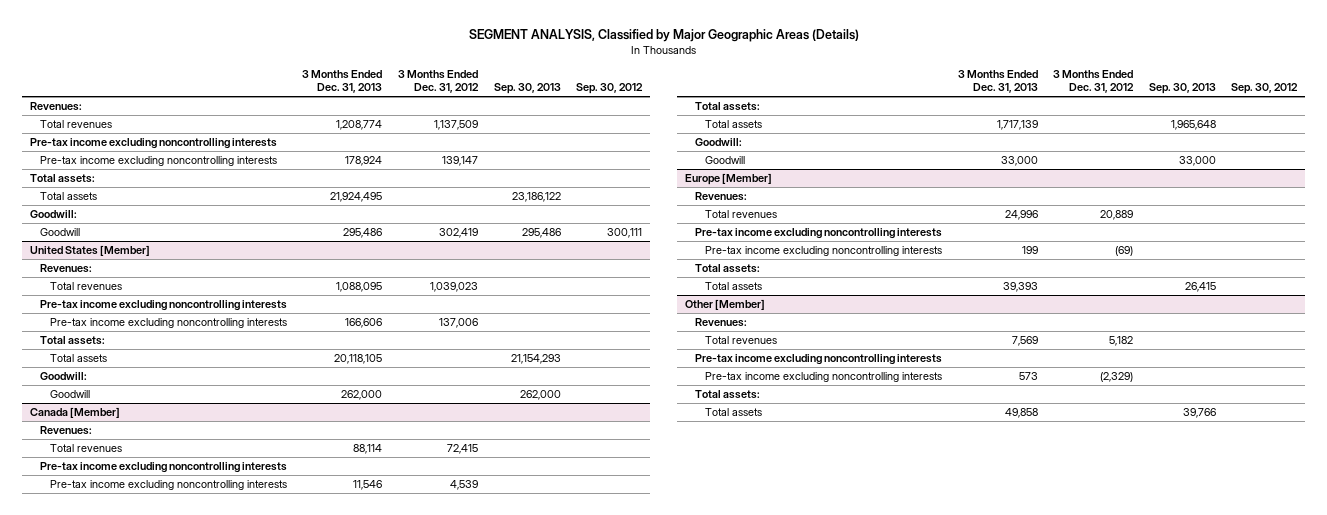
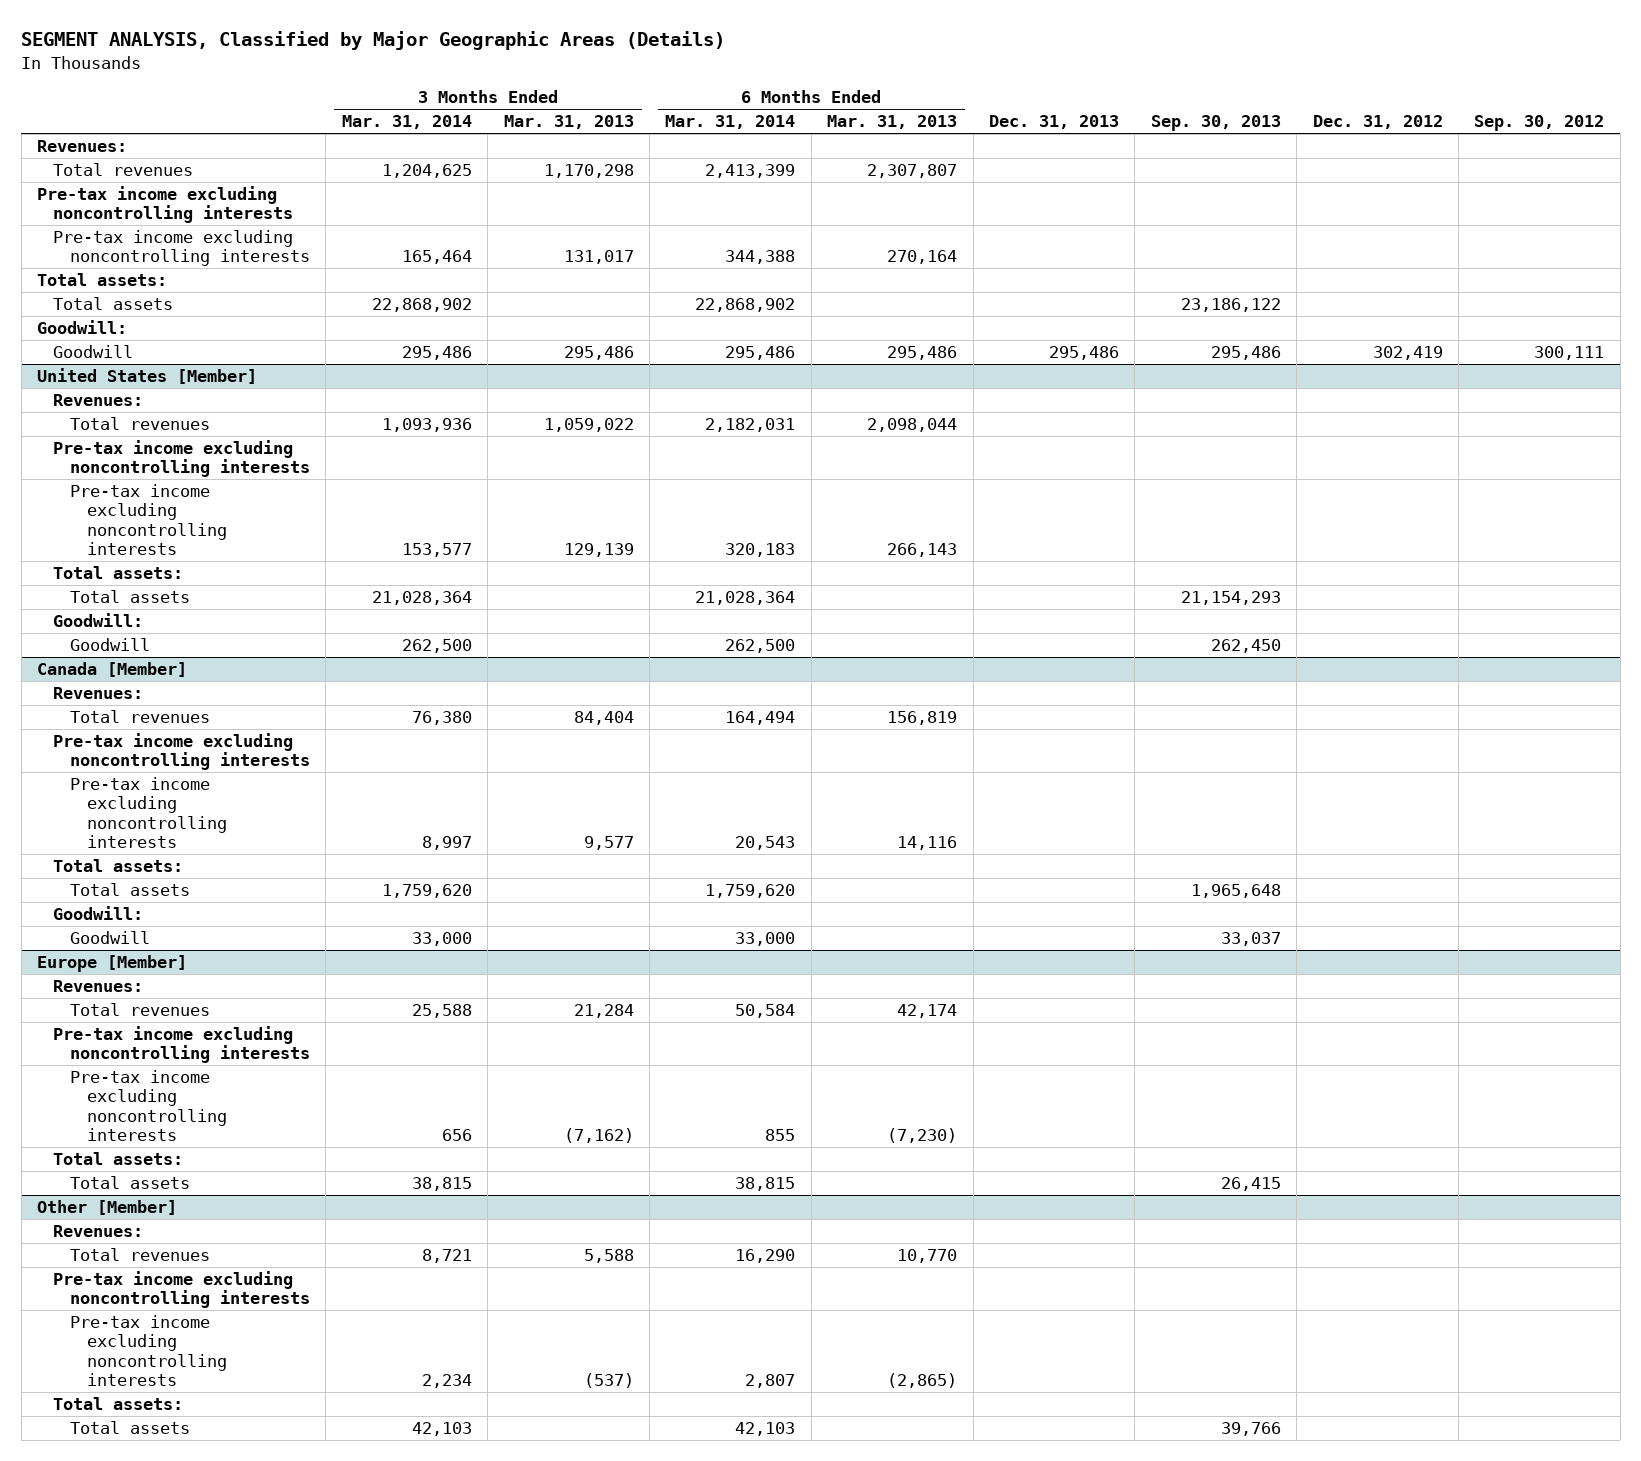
- | 3 Months Ended Dec. 31, 2013 | 3 Months Ended Dec. 31, 2012 | Sep. 30, 2013 | Sep. 30, 2012
+ | 3 Months Ended Mar. 31, 2014 | 3 Months Ended Mar. 31, 2013 | 6 Months Ended Mar. 31, 2014 | 6 Months Ended Mar. 31, 2013 | Dec. 31, 2013 | Sep. 30, 2013 | Dec. 31, 2012 | Sep. 30, 2012
@ United States [Member]
- Goodwill | 262,000 | | 262,000 |
+ Goodwill | 262,500 | | 262,500 | | | 262,450 | |
@ Canada [Member]
- Goodwill | 33,000 | | 33,000 |
+ Goodwill | 33,000 | | 33,000 | | | 33,037 | |

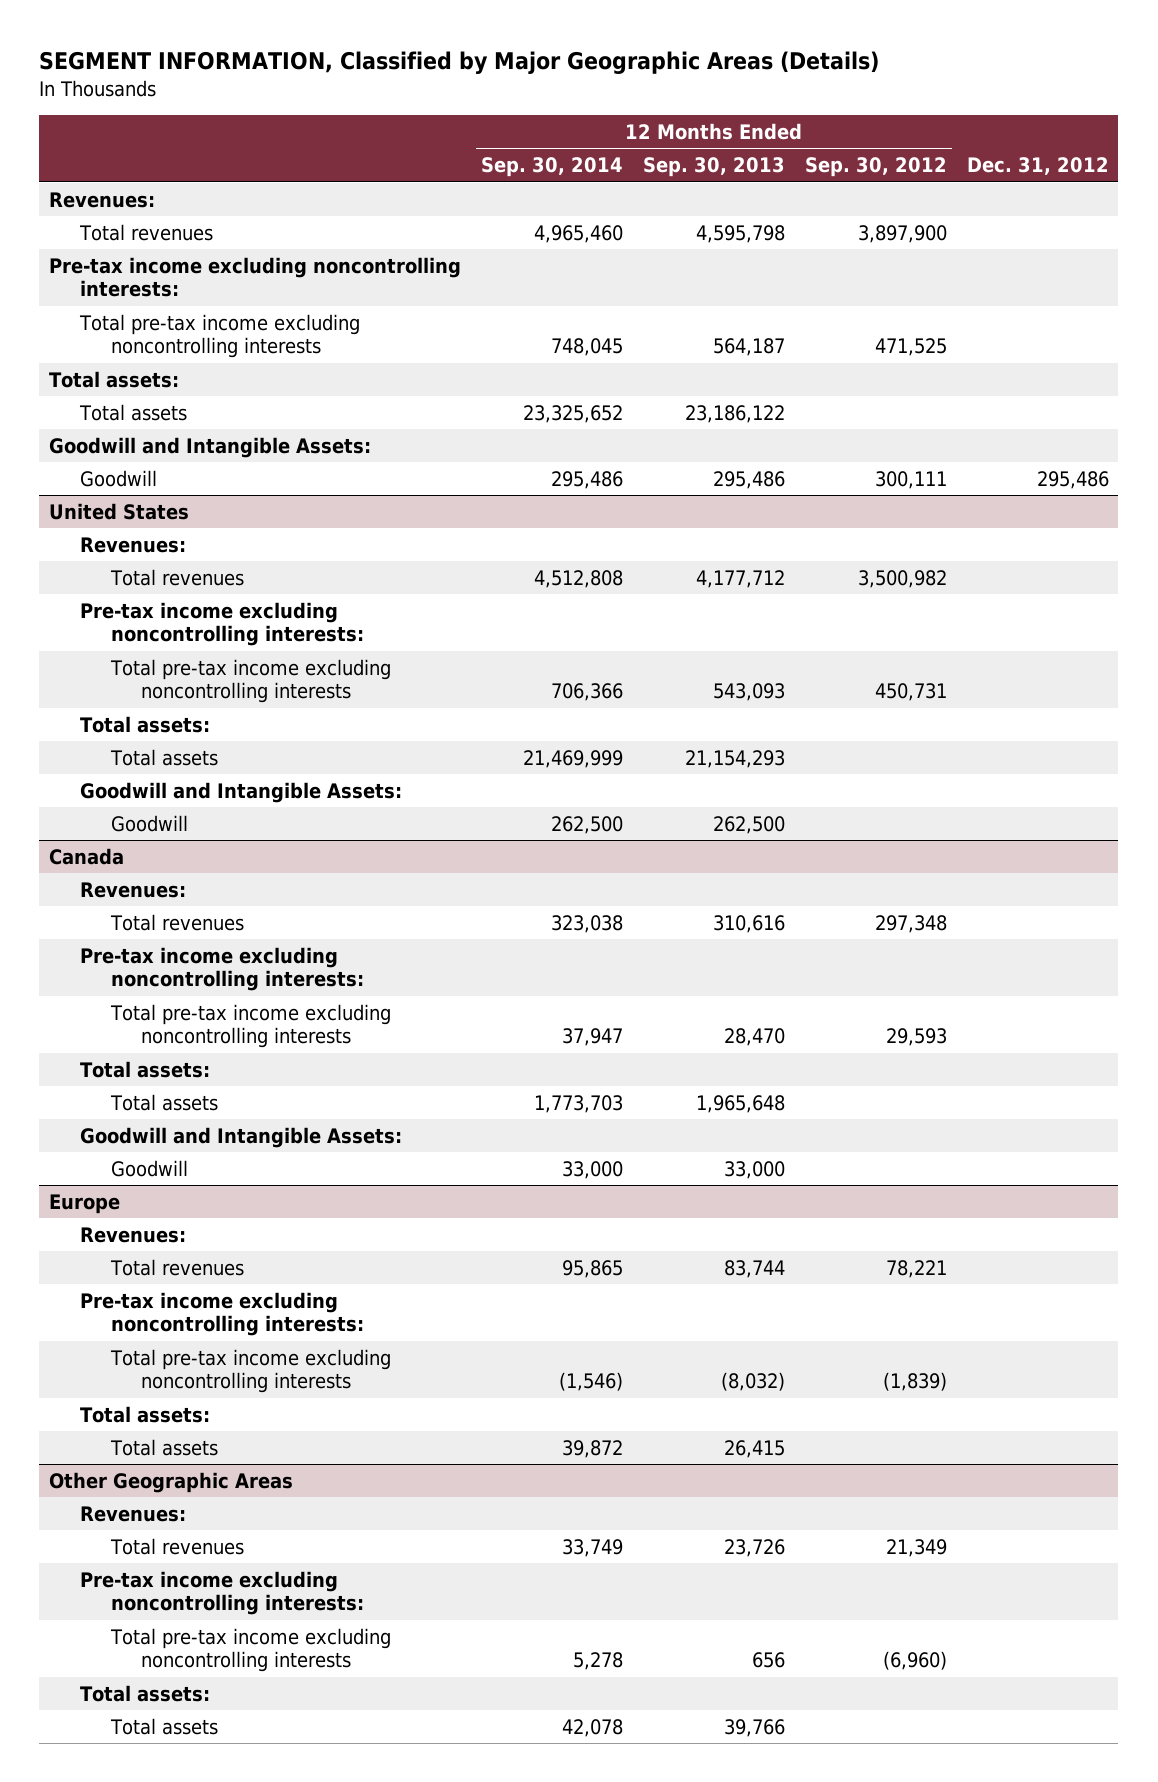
- SEGMENT ANALYSIS, Classified by Major Geographic Areas (Details)
+ SEGMENT INFORMATION, Classified by Major Geographic Areas (Details)
- | 3 Months Ended Mar. 31, 2014 | 3 Months Ended Mar. 31, 2013 | 6 Months Ended Mar. 31, 2014 | 6 Months Ended Mar. 31, 2013 | Dec. 31, 2013 | Sep. 30, 2013 | Dec. 31, 2012 | Sep. 30, 2012
+ | 12 Months Ended Sep. 30, 2014 | 12 Months Ended Sep. 30, 2013 | 12 Months Ended Sep. 30, 2012 | Dec. 31, 2012
- Pre-tax income excluding noncontrolling interests
- Pre-tax income excluding noncontrolling interests | 165,464 | 131,017 | 344,388 | 270,164 | | | |
+ Pre-tax income excluding noncontrolling interests:
+ Total pre-tax income excluding noncontrolling interests | 748,045 | 564,187 | 471,525 |
- Goodwill:
- Goodwill | 295,486 | 295,486 | 295,486 | 295,486 | 295,486 | 295,486 | 302,419 | 300,111
- United States [Member]
+ Goodwill and Intangible Assets:
+ Goodwill | 295,486 | 295,486 | 300,111 | 295,486
+ United States
- Pre-tax income excluding noncontrolling interests
- Pre-tax income excluding noncontrolling interests | 153,577 | 129,139 | 320,183 | 266,143 | | | |
+ Pre-tax income excluding noncontrolling interests:
+ Total pre-tax income excluding noncontrolling interests | 706,366 | 543,093 | 450,731 |
- Goodwill:
+ Goodwill and Intangible Assets:
- Canada [Member]
+ Canada
- Pre-tax income excluding noncontrolling interests
- Pre-tax income excluding noncontrolling interests | 8,997 | 9,577 | 20,543 | 14,116 | | | |
+ Pre-tax income excluding noncontrolling interests:
+ Total pre-tax income excluding noncontrolling interests | 37,947 | 28,470 | 29,593 |
- Goodwill:
+ Goodwill and Intangible Assets:
- Europe [Member]
+ Europe
- Pre-tax income excluding noncontrolling interests
- Pre-tax income excluding noncontrolling interests | 656 | (7,162) | 855 | (7,230) | | | |
+ Pre-tax income excluding noncontrolling interests:
+ Total pre-tax income excluding noncontrolling interests | (1,546) | (8,032) | (1,839) |
- Other [Member]
+ Other Geographic Areas
- Pre-tax income excluding noncontrolling interests
- Pre-tax income excluding noncontrolling interests | 2,234 | (537) | 2,807 | (2,865) | | | |
+ Pre-tax income excluding noncontrolling interests:
+ Total pre-tax income excluding noncontrolling interests | 5,278 | 656 | (6,960) |

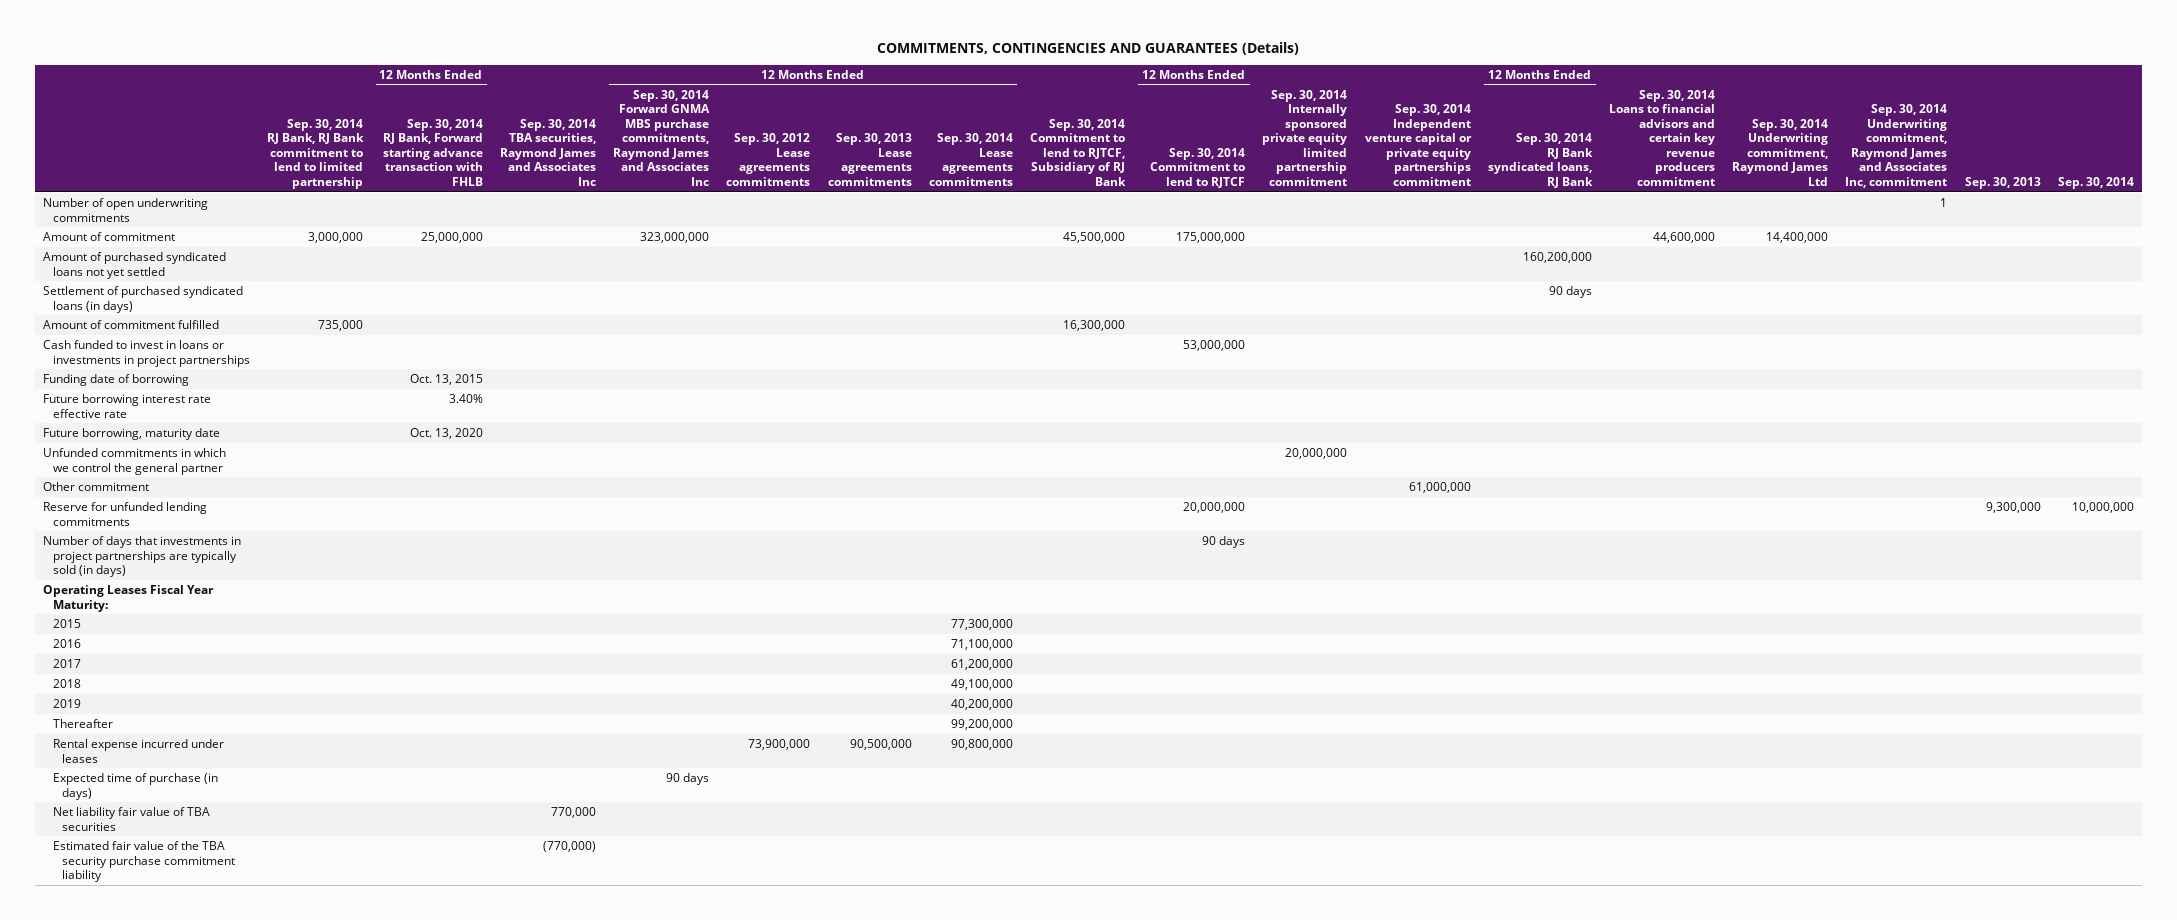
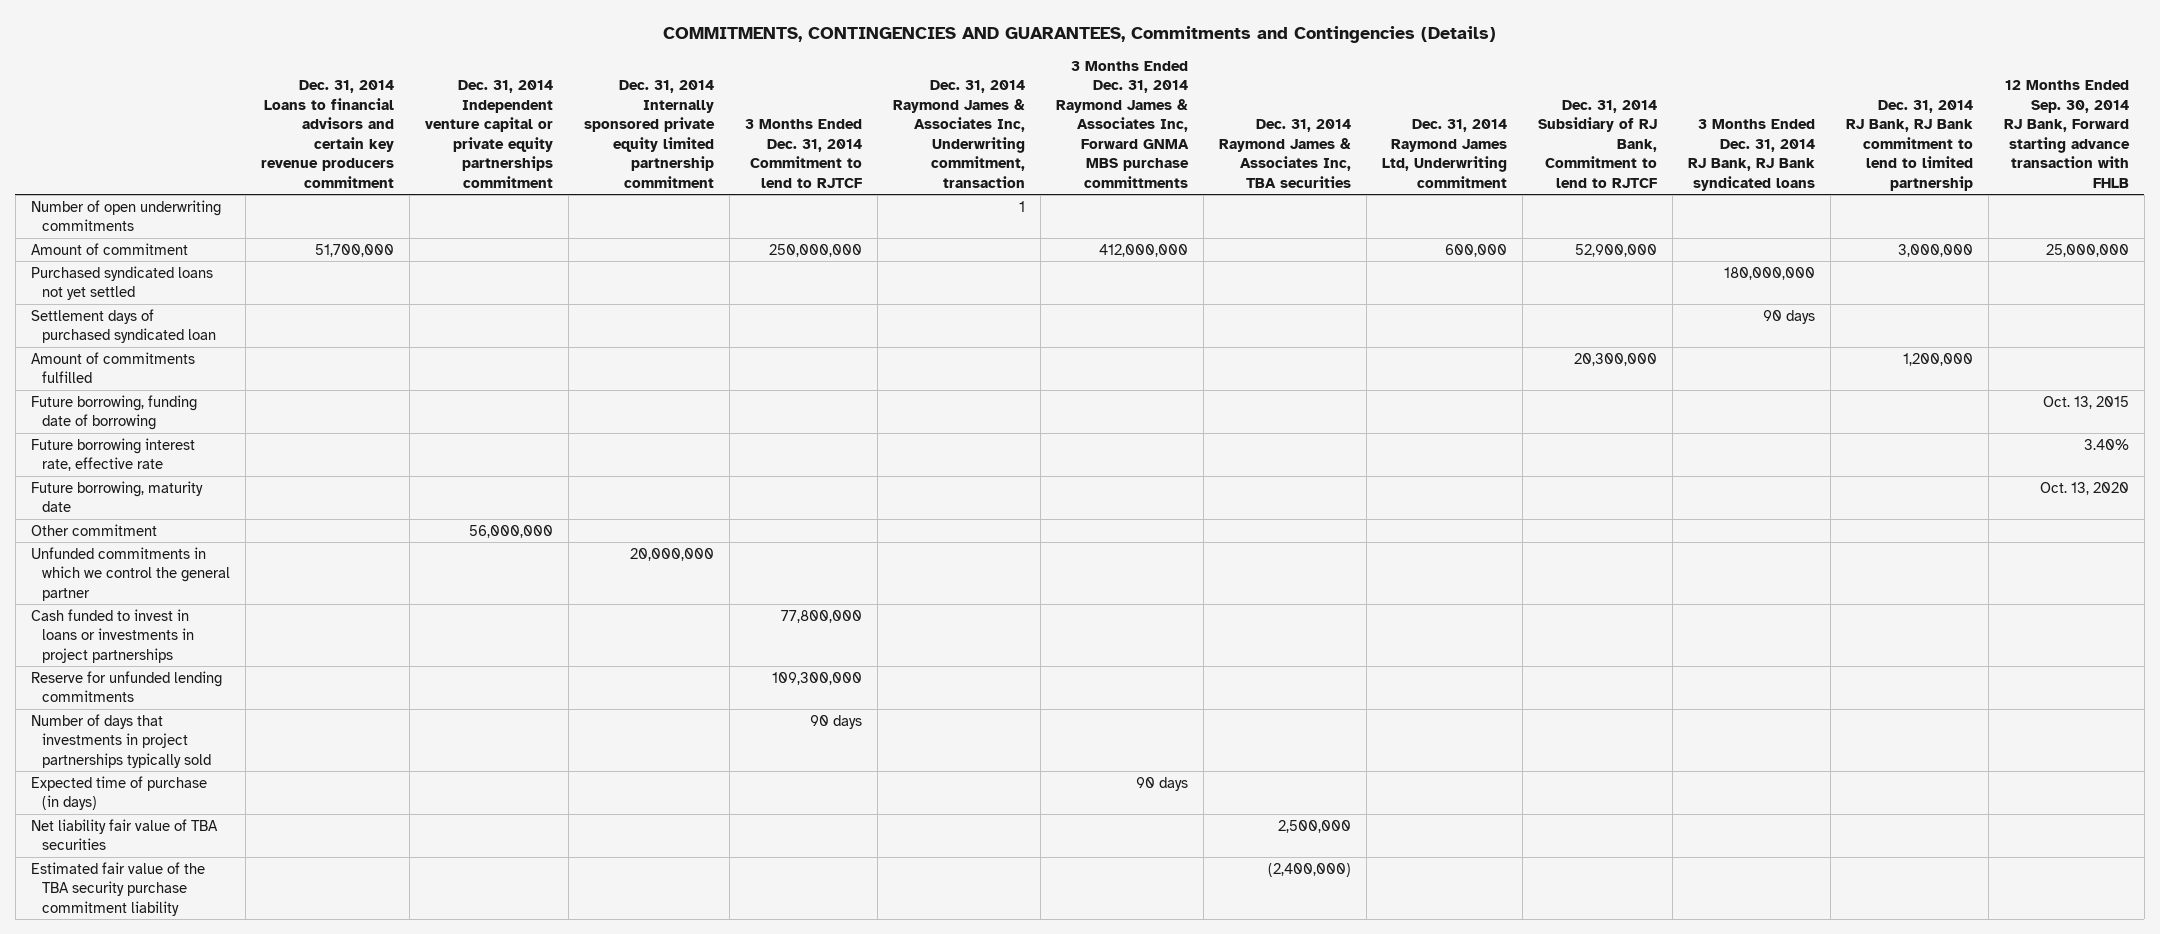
- COMMITMENTS, CONTINGENCIES AND GUARANTEES (Details)
+ COMMITMENTS, CONTINGENCIES AND GUARANTEES, Commitments and Contingencies (Details)
- | Sep. 30, 2014 RJ Bank, RJ Bank commitment to lend to limited partnership | 12 Months Ended Sep. 30, 2014 RJ Bank, Forward starting advance transaction with FHLB | Sep. 30, 2014 TBA securities, Raymond James and Associates Inc | 12 Months Ended Sep. 30, 2014 Forward GNMA MBS purchase commitments, Raymond James and Associates Inc | 12 Months Ended Sep. 30, 2012 Lease agreements commitments | 12 Months Ended Sep. 30, 2013 Lease agreements commitments | 12 Months Ended Sep. 30, 2014 Lease agreements commitments | Sep. 30, 2014 Commitment to lend to RJTCF, Subsidiary of RJ Bank | 12 Months Ended Sep. 30, 2014 Commitment to lend to RJTCF | Sep. 30, 2014 Internally sponsored private equity limited partnership commitment | Sep. 30, 2014 Independent venture capital or private equity partnerships commitment | 12 Months Ended Sep. 30, 2014 RJ Bank syndicated loans, RJ Bank | Sep. 30, 2014 Loans to financial advisors and certain key revenue producers commitment | Sep. 30, 2014 Underwriting commitment, Raymond James Ltd | Sep. 30, 2014 Underwriting commitment, Raymond James and Associates Inc, commitment | Sep. 30, 2013 | Sep. 30, 2014
+ | Dec. 31, 2014 Loans to financial advisors and certain key revenue producers commitment | Dec. 31, 2014 Independent venture capital or private equity partnerships commitment | Dec. 31, 2014 Internally sponsored private equity limited partnership commitment | 3 Months Ended Dec. 31, 2014 Commitment to lend to RJTCF | Dec. 31, 2014 Raymond James & Associates Inc, Underwriting commitment, transaction | 3 Months Ended Dec. 31, 2014 Raymond James & Associates Inc, Forward GNMA MBS purchase committments | Dec. 31, 2014 Raymond James & Associates Inc, TBA securities | Dec. 31, 2014 Raymond James Ltd, Underwriting commitment | Dec. 31, 2014 Subsidiary of RJ Bank, Commitment to lend to RJTCF | 3 Months Ended Dec. 31, 2014 RJ Bank, RJ Bank syndicated loans | Dec. 31, 2014 RJ Bank, RJ Bank commitment to lend to limited partnership | 12 Months Ended Sep. 30, 2014 RJ Bank, Forward starting advance transaction with FHLB
- Amount of purchased syndicated loans not yet settled | | | | | | | | | | | | 160,200,000 | | | | |
- Settlement of purchased syndicated loans (in days) | | | | | | | | | | | | 90 days | | | | |
- Amount of commitment fulfilled | 735,000 | | | | | | | 16,300,000 | | | | | | | | |
- Funding date of borrowing | | Oct. 13, 2015 | | | | | | | | | | | | | | |
- Future borrowing interest rate effective rate | | 3.40% | | | | | | | | | | | | | | |
+ Purchased syndicated loans not yet settled | | | | | | | | | | 180,000,000 | |
+ Settlement days of purchased syndicated loan | | | | | | | | | | 90 days | |
+ Amount of commitments fulfilled | | | | | | | | | 20,300,000 | | 1,200,000 |
+ Future borrowing, funding date of borrowing | | | | | | | | | | | | Oct. 13, 2015
+ Future borrowing interest rate, effective rate | | | | | | | | | | | | 3.40%
moved down: Unfunded commitments in which we control the general partner | | | 20,000,000 | | | | | | | | |
moved down: Cash funded to invest in loans or investments in project partnerships | | | | 77,800,000 | | | | | | | |
- Number of days that investments in project partnerships are typically sold (in days) | | | | | | | | | 90 days | | | | | | | |
- Operating Leases Fiscal Year Maturity:
- 2015 | | | | | | | 77,300,000 | | | | | | | | | |
- 2016 | | | | | | | 71,100,000 | | | | | | | | | |
- 2017 | | | | | | | 61,200,000 | | | | | | | | | |
- 2018 | | | | | | | 49,100,000 | | | | | | | | | |
- 2019 | | | | | | | 40,200,000 | | | | | | | | | |
- Thereafter | | | | | | | 99,200,000 | | | | | | | | | |
- Rental expense incurred under leases | | | | | 73,900,000 | 90,500,000 | 90,800,000 | | | | | | | | | |
+ Number of days that investments in project partnerships typically sold | | | | 90 days | | | | | | | |

